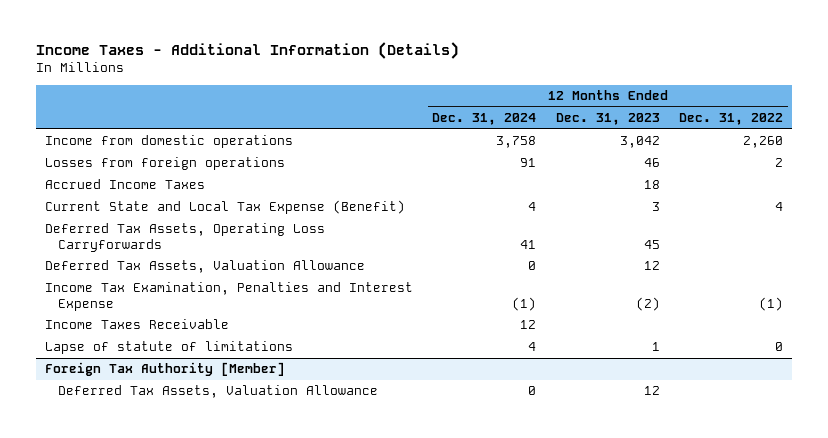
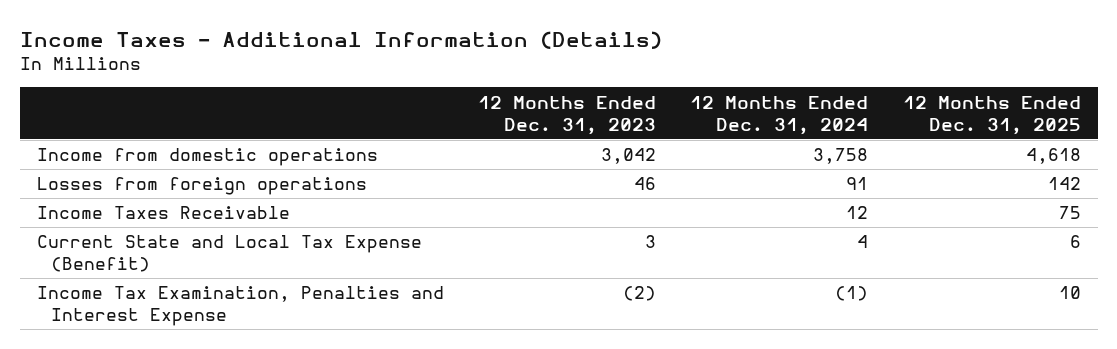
- | 12 Months Ended Dec. 31, 2024 | 12 Months Ended Dec. 31, 2023 | 12 Months Ended Dec. 31, 2022
+ | 12 Months Ended Dec. 31, 2023 | 12 Months Ended Dec. 31, 2024 | 12 Months Ended Dec. 31, 2025
- Accrued Income Taxes | | 18 |
moved up: Income Taxes Receivable | | 12 | 75
- Deferred Tax Assets, Operating Loss Carryforwards | 41 | 45 |
- Deferred Tax Assets, Valuation Allowance | 0 | 12 |
- Lapse of statute of limitations | 4 | 1 | 0
- Foreign Tax Authority [Member]
- Deferred Tax Assets, Valuation Allowance | 0 | 12 |

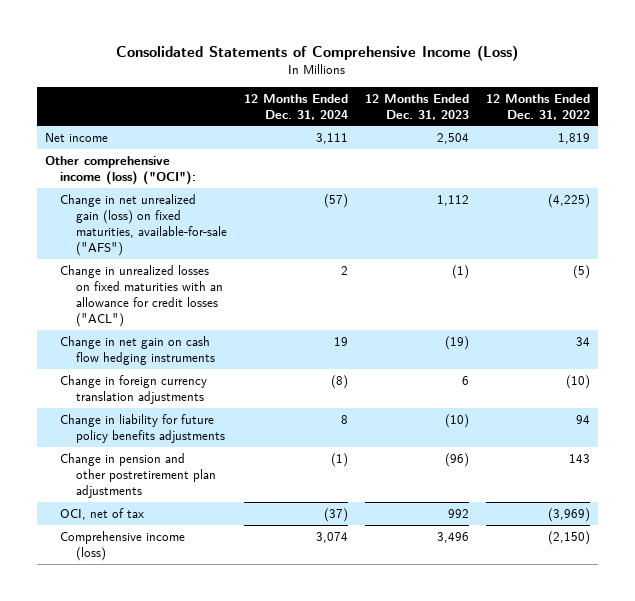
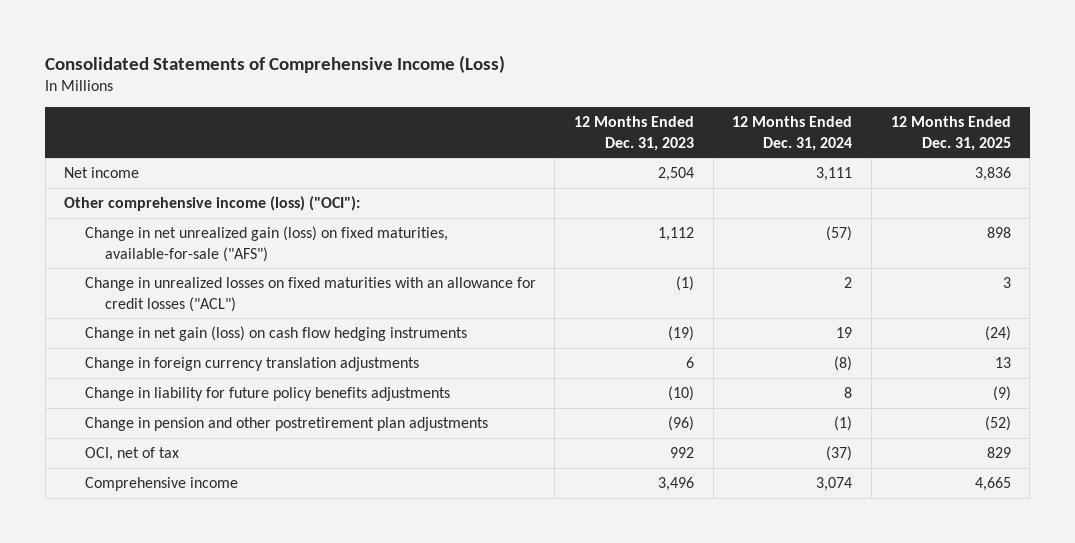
- | 12 Months Ended Dec. 31, 2024 | 12 Months Ended Dec. 31, 2023 | 12 Months Ended Dec. 31, 2022
+ | 12 Months Ended Dec. 31, 2023 | 12 Months Ended Dec. 31, 2024 | 12 Months Ended Dec. 31, 2025
- Change in net gain on cash flow hedging instruments | 19 | (19) | 34
+ Change in net gain (loss) on cash flow hedging instruments | (19) | 19 | (24)
- Comprehensive income (loss) | 3,074 | 3,496 | (2,150)
+ Comprehensive income | 3,496 | 3,074 | 4,665

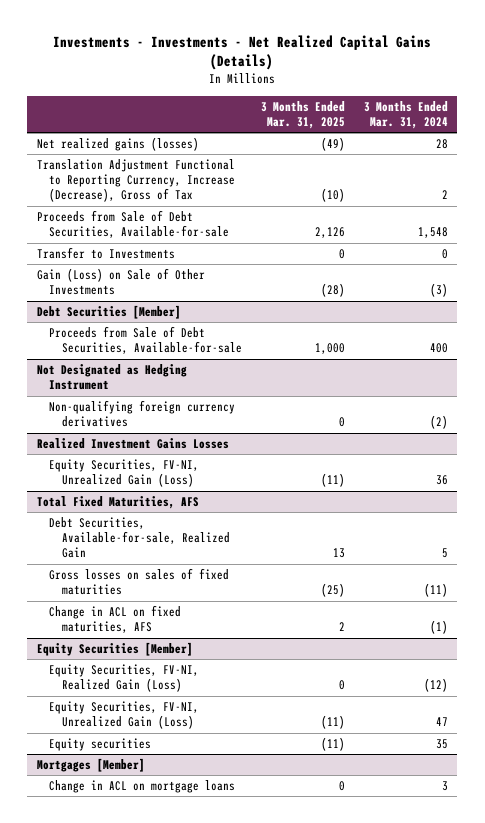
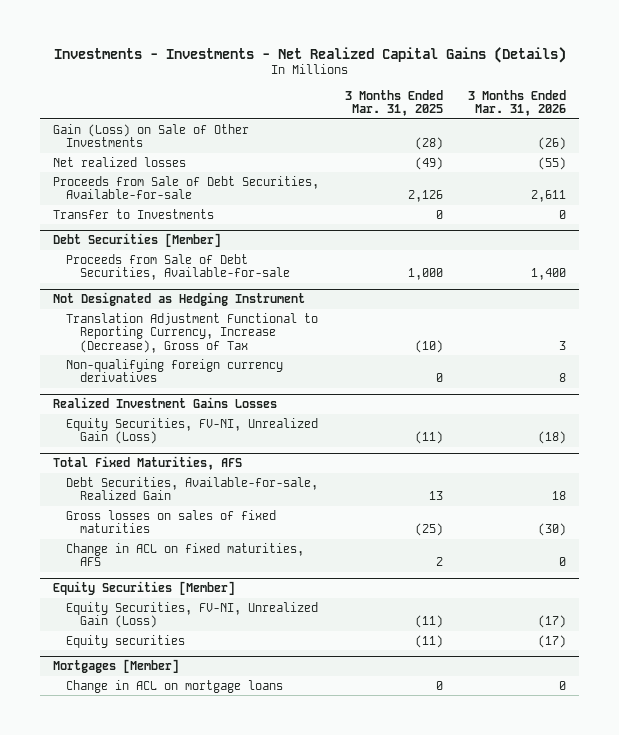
- | 3 Months Ended Mar. 31, 2025 | 3 Months Ended Mar. 31, 2024
+ | 3 Months Ended Mar. 31, 2025 | 3 Months Ended Mar. 31, 2026
- Net realized gains (losses) | (49) | 28
- Translation Adjustment Functional to Reporting Currency, Increase (Decrease), Gross of Tax | (10) | 2
moved up: Gain (Loss) on Sale of Other Investments | (28) | (26)
+ Net realized losses | (49) | (55)
@ Not Designated as Hedging Instrument
+ Translation Adjustment Functional to Reporting Currency, Increase (Decrease), Gross of Tax | (10) | 3
@ Equity Securities [Member]
- Equity Securities, FV-NI, Realized Gain (Loss) | 0 | (12)

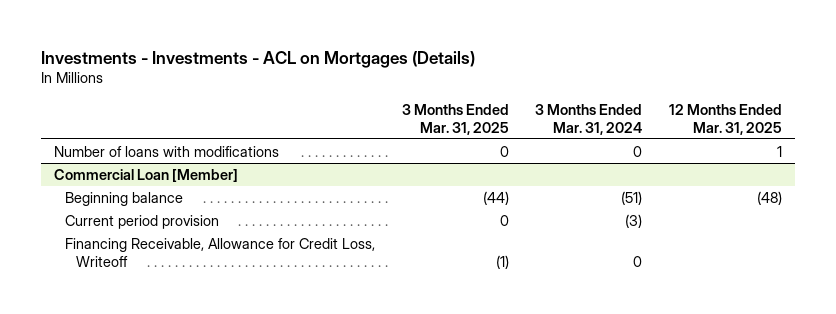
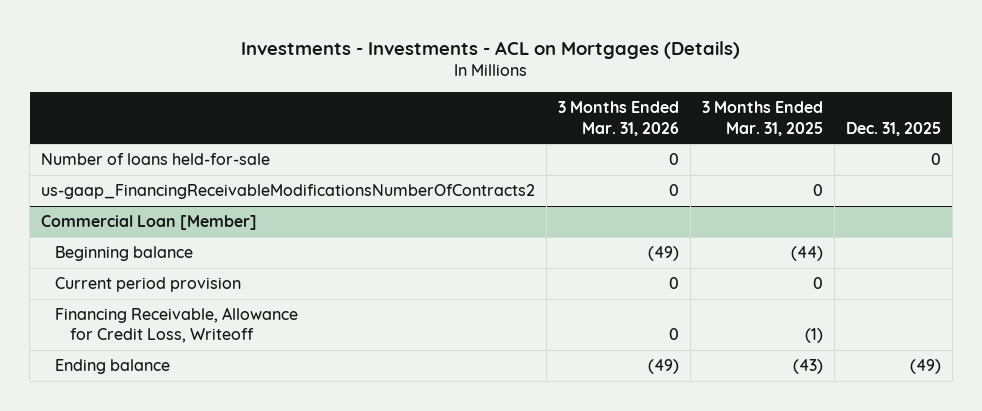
- | 3 Months Ended Mar. 31, 2025 | 3 Months Ended Mar. 31, 2024 | 12 Months Ended Mar. 31, 2025
+ | 3 Months Ended Mar. 31, 2026 | 3 Months Ended Mar. 31, 2025 | Dec. 31, 2025
- Number of loans with modifications | 0 | 0 | 1
+ Number of loans held-for-sale | 0 | | 0
+ us-gaap_FinancingReceivableModificationsNumberOfContracts2 | 0 | 0 |
@ Commercial Loan [Member]
+ Ending balance | (49) | (43) | (49)

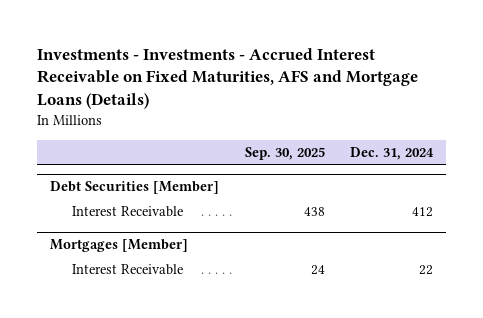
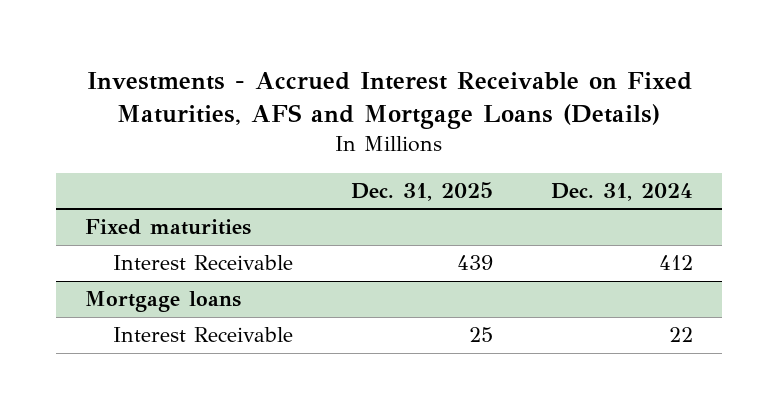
- Investments - Investments - Accrued Interest Receivable on Fixed Maturities, AFS and Mortgage Loans (Details)
+ Investments - Accrued Interest Receivable on Fixed Maturities, AFS and Mortgage Loans (Details)
- | Sep. 30, 2025 | Dec. 31, 2024
+ | Dec. 31, 2025 | Dec. 31, 2024
- Debt Securities [Member]
+ Fixed maturities
- Mortgages [Member]
+ Mortgage loans

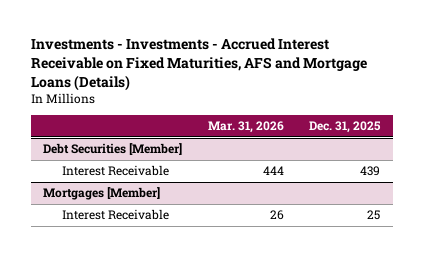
- Investments - Accrued Interest Receivable on Fixed Maturities, AFS and Mortgage Loans (Details)
+ Investments - Investments - Accrued Interest Receivable on Fixed Maturities, AFS and Mortgage Loans (Details)
- | Dec. 31, 2025 | Dec. 31, 2024
+ | Mar. 31, 2026 | Dec. 31, 2025
- Fixed maturities
+ Debt Securities [Member]
- Mortgage loans
+ Mortgages [Member]

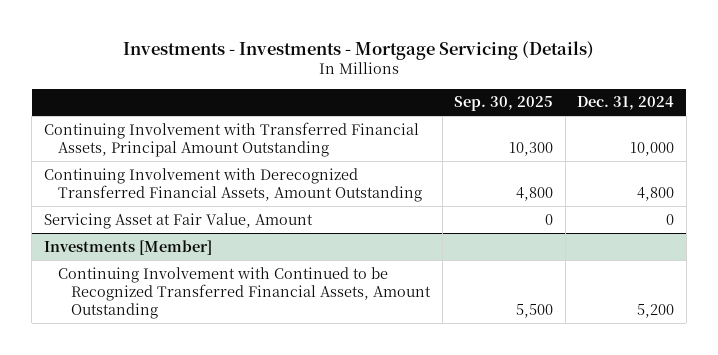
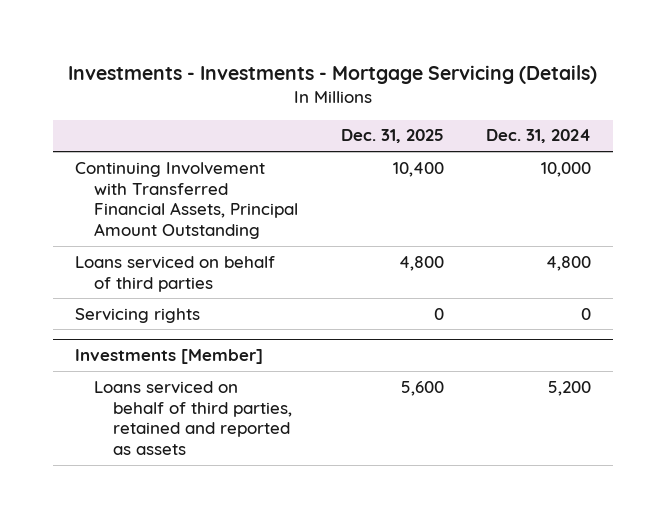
- | Sep. 30, 2025 | Dec. 31, 2024
+ | Dec. 31, 2025 | Dec. 31, 2024
- Continuing Involvement with Derecognized Transferred Financial Assets, Amount Outstanding | 4,800 | 4,800
- Servicing Asset at Fair Value, Amount | 0 | 0
+ Loans serviced on behalf of third parties | 4,800 | 4,800
+ Servicing rights | 0 | 0
@ Investments [Member]
- Continuing Involvement with Continued to be Recognized Transferred Financial Assets, Amount Outstanding | 5,500 | 5,200
+ Loans serviced on behalf of third parties, retained and reported as assets | 5,600 | 5,200

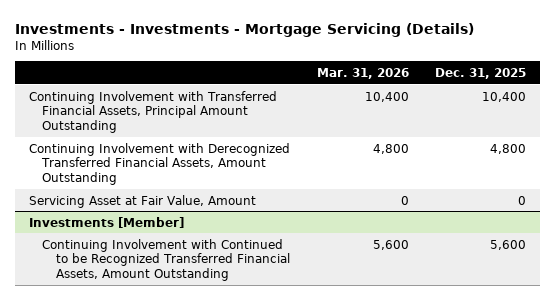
- | Dec. 31, 2025 | Dec. 31, 2024
+ | Mar. 31, 2026 | Dec. 31, 2025
- Loans serviced on behalf of third parties | 4,800 | 4,800
- Servicing rights | 0 | 0
+ Continuing Involvement with Derecognized Transferred Financial Assets, Amount Outstanding | 4,800 | 4,800
+ Servicing Asset at Fair Value, Amount | 0 | 0
@ Investments [Member]
- Loans serviced on behalf of third parties, retained and reported as assets | 5,600 | 5,200
+ Continuing Involvement with Continued to be Recognized Transferred Financial Assets, Amount Outstanding | 5,600 | 5,600

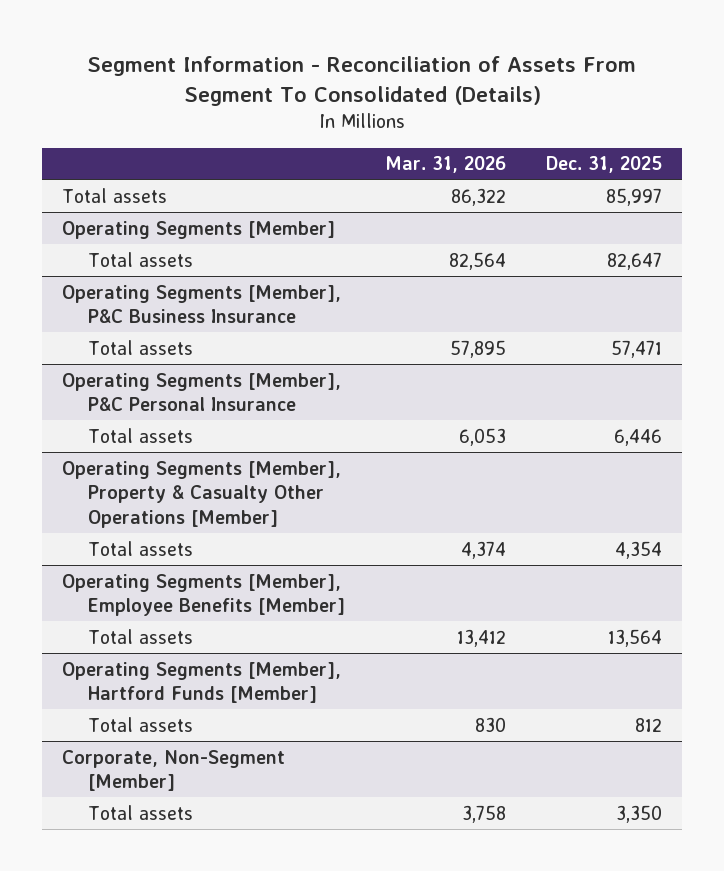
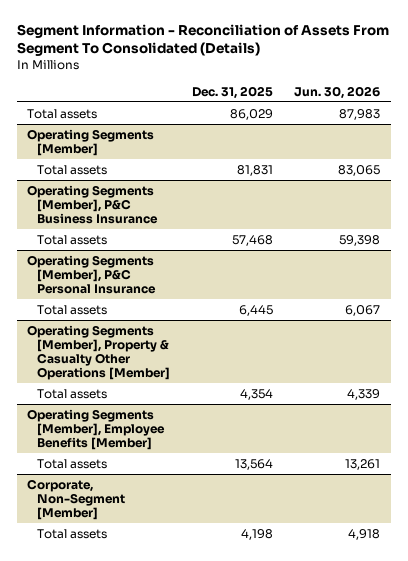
- | Mar. 31, 2026 | Dec. 31, 2025
+ | Dec. 31, 2025 | Jun. 30, 2026
- Total assets | 86,322 | 85,997
+ Total assets | 86,029 | 87,983
@ Operating Segments [Member]
- Total assets | 82,564 | 82,647
+ Total assets | 81,831 | 83,065
@ Operating Segments [Member], P&C Business Insurance
- Total assets | 57,895 | 57,471
+ Total assets | 57,468 | 59,398
@ Operating Segments [Member], P&C Personal Insurance
- Total assets | 6,053 | 6,446
+ Total assets | 6,445 | 6,067
- Operating Segments [Member], Hartford Funds [Member]
- Total assets | 830 | 812
@ Corporate, Non-Segment [Member]
- Total assets | 3,758 | 3,350
+ Total assets | 4,198 | 4,918

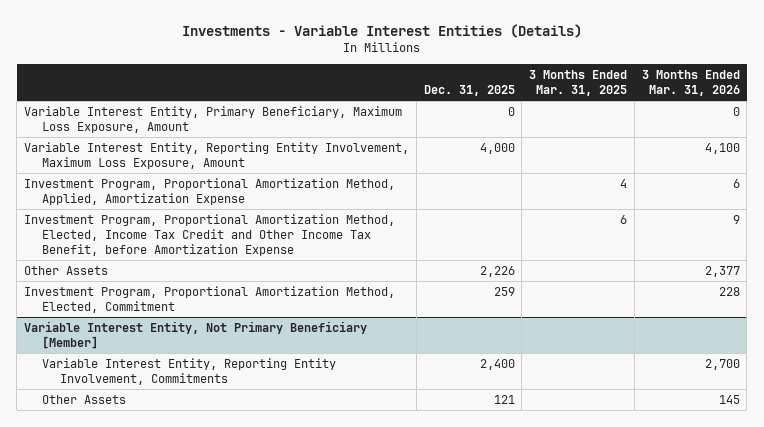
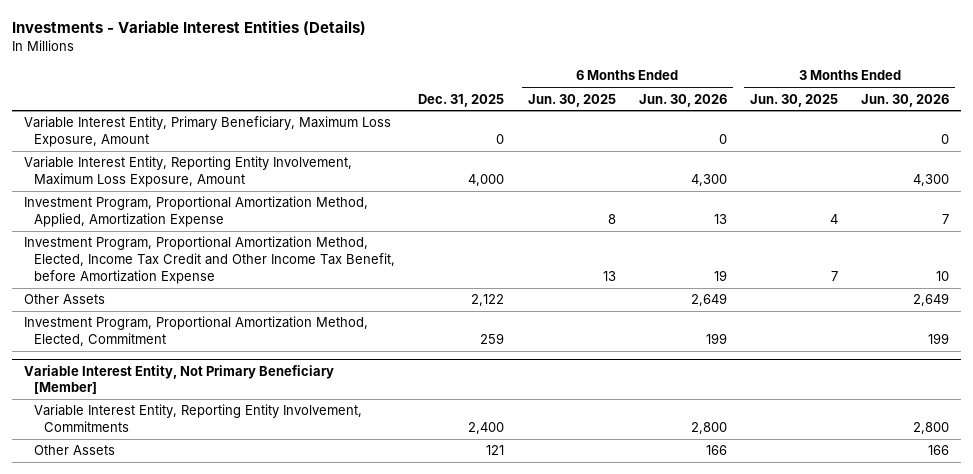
- | Dec. 31, 2025 | 3 Months Ended Mar. 31, 2025 | 3 Months Ended Mar. 31, 2026
+ | Dec. 31, 2025 | 6 Months Ended Jun. 30, 2025 | 6 Months Ended Jun. 30, 2026 | 3 Months Ended Jun. 30, 2025 | 3 Months Ended Jun. 30, 2026
- Other Assets | 2,226 | | 2,377
+ Other Assets | 2,122 | | 2,649 | | 2,649

